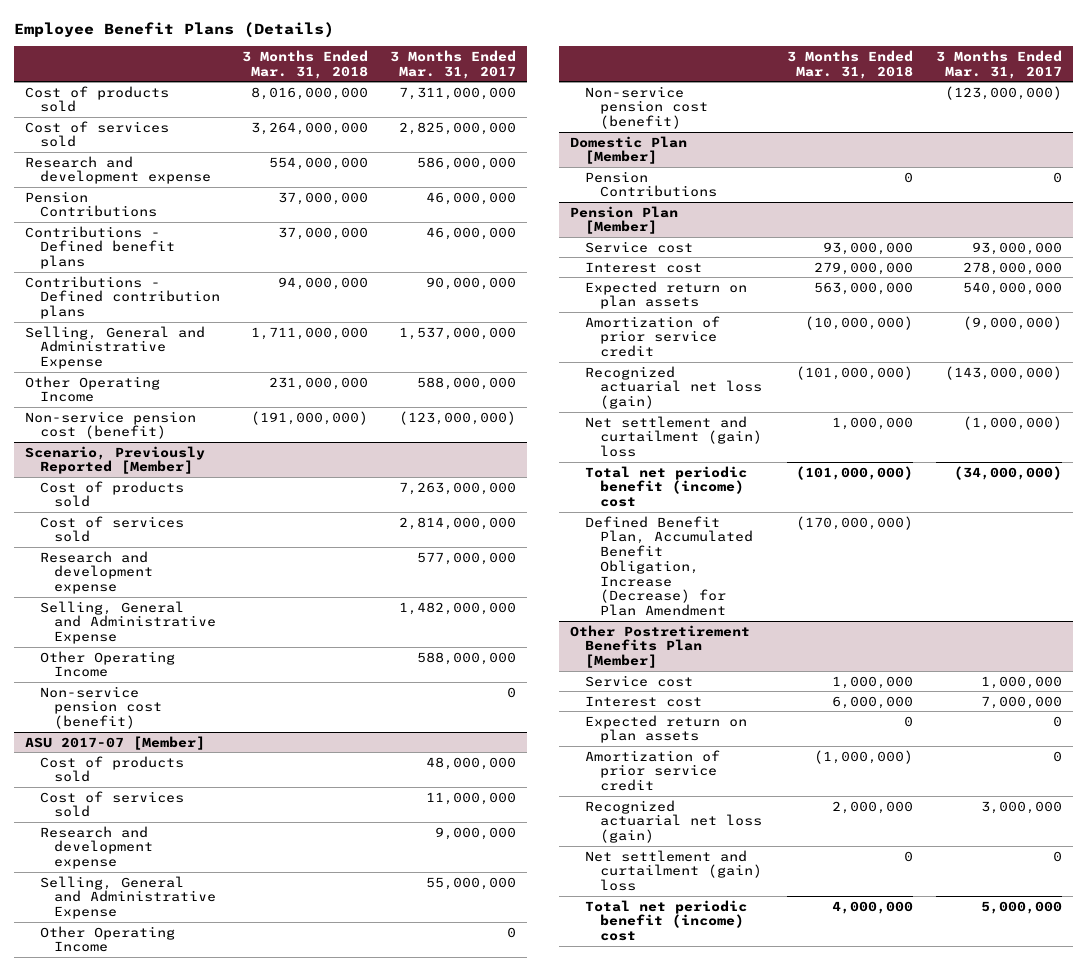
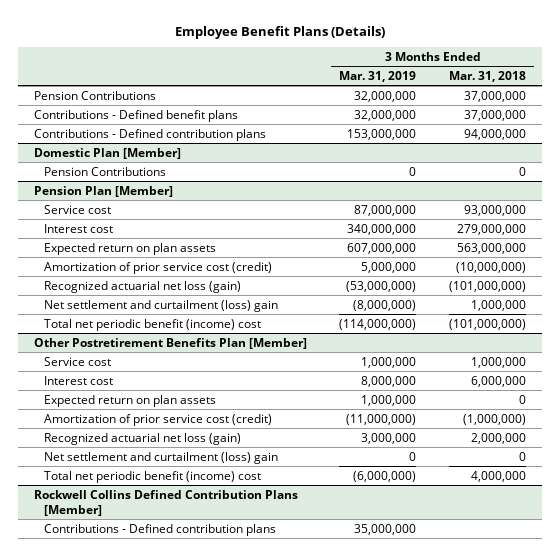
- | 3 Months Ended Mar. 31, 2018 | 3 Months Ended Mar. 31, 2017
+ | 3 Months Ended Mar. 31, 2019 | 3 Months Ended Mar. 31, 2018
- Cost of products sold | 8,016,000,000 | 7,311,000,000
- Cost of services sold | 3,264,000,000 | 2,825,000,000
- Research and development expense | 554,000,000 | 586,000,000
- Selling, General and Administrative Expense | 1,711,000,000 | 1,537,000,000
- Other Operating Income | 231,000,000 | 588,000,000
- Non-service pension cost (benefit) | (191,000,000) | (123,000,000)
- Scenario, Previously Reported [Member]
- Cost of products sold | | 7,263,000,000
- Cost of services sold | | 2,814,000,000
- Research and development expense | | 577,000,000
- Selling, General and Administrative Expense | | 1,482,000,000
- Other Operating Income | | 588,000,000
- Non-service pension cost (benefit) | | 0
- ASU 2017-07 [Member]
- Cost of products sold | | 48,000,000
- Cost of services sold | | 11,000,000
- Research and development expense | | 9,000,000
- Selling, General and Administrative Expense | | 55,000,000
- Other Operating Income | | 0
- Non-service pension cost (benefit) | | (123,000,000)
@ Pension Plan [Member]
- Amortization of prior service credit | (10,000,000) | (9,000,000)
+ Amortization of prior service cost (credit) | 5,000,000 | (10,000,000)
- Net settlement and curtailment (gain) loss | 1,000,000 | (1,000,000)
+ Net settlement and curtailment (loss) gain | (8,000,000) | 1,000,000
- Defined Benefit Plan, Accumulated Benefit Obligation, Increase (Decrease) for Plan Amendment | (170,000,000) |
@ Other Postretirement Benefits Plan [Member]
- Amortization of prior service credit | (1,000,000) | 0
+ Amortization of prior service cost (credit) | (11,000,000) | (1,000,000)
- Net settlement and curtailment (gain) loss | 0 | 0
+ Net settlement and curtailment (loss) gain | 0 | 0
+ Rockwell Collins Defined Contribution Plans [Member]
+ Contributions - Defined contribution plans | 35,000,000 |

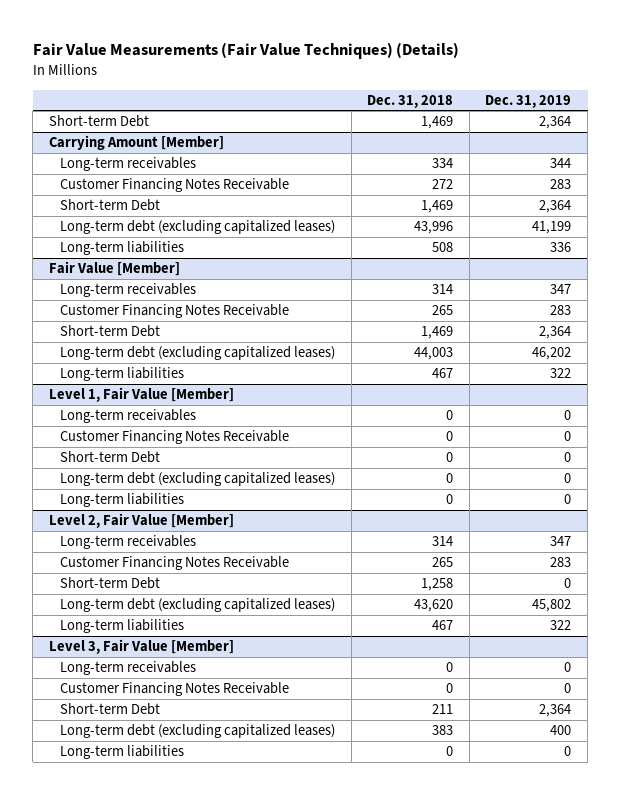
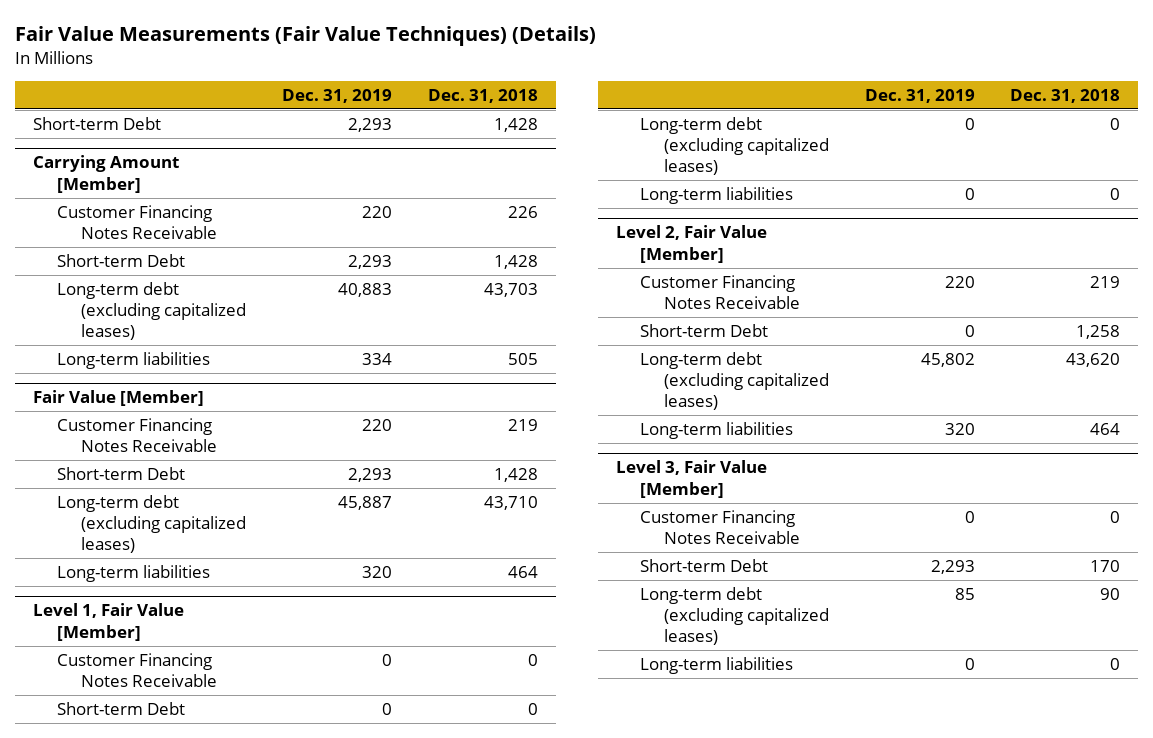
- | Dec. 31, 2018 | Dec. 31, 2019
+ | Dec. 31, 2019 | Dec. 31, 2018
- Short-term Debt | 1,469 | 2,364
+ Short-term Debt | 2,293 | 1,428
@ Carrying Amount [Member]
- Long-term receivables | 334 | 344
- Customer Financing Notes Receivable | 272 | 283
- Short-term Debt | 1,469 | 2,364
- Long-term debt (excluding capitalized leases) | 43,996 | 41,199
- Long-term liabilities | 508 | 336
+ Customer Financing Notes Receivable | 220 | 226
+ Short-term Debt | 2,293 | 1,428
+ Long-term debt (excluding capitalized leases) | 40,883 | 43,703
+ Long-term liabilities | 334 | 505
@ Fair Value [Member]
- Long-term receivables | 314 | 347
- Customer Financing Notes Receivable | 265 | 283
- Short-term Debt | 1,469 | 2,364
- Long-term debt (excluding capitalized leases) | 44,003 | 46,202
- Long-term liabilities | 467 | 322
+ Customer Financing Notes Receivable | 220 | 219
+ Short-term Debt | 2,293 | 1,428
+ Long-term debt (excluding capitalized leases) | 45,887 | 43,710
+ Long-term liabilities | 320 | 464
@ Level 1, Fair Value [Member]
- Long-term receivables | 0 | 0
@ Level 2, Fair Value [Member]
- Long-term receivables | 314 | 347
- Customer Financing Notes Receivable | 265 | 283
+ Customer Financing Notes Receivable | 220 | 219
- Long-term liabilities | 467 | 322
+ Long-term liabilities | 320 | 464
@ Level 3, Fair Value [Member]
- Long-term receivables | 0 | 0
- Short-term Debt | 211 | 2,364
- Long-term debt (excluding capitalized leases) | 383 | 400
+ Short-term Debt | 2,293 | 170
+ Long-term debt (excluding capitalized leases) | 85 | 90

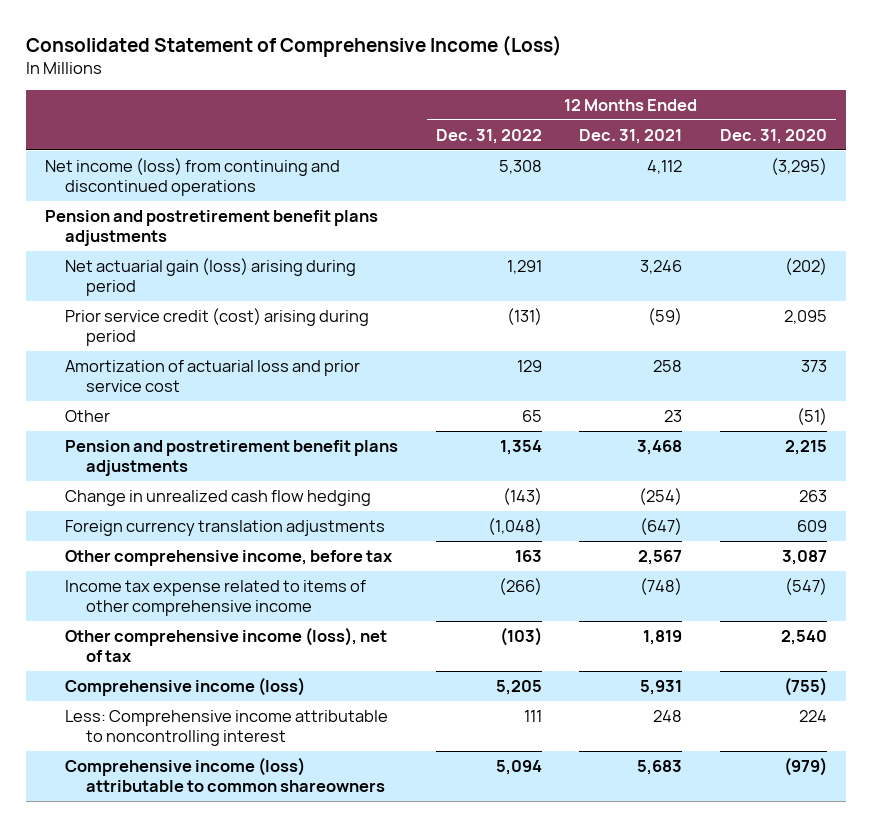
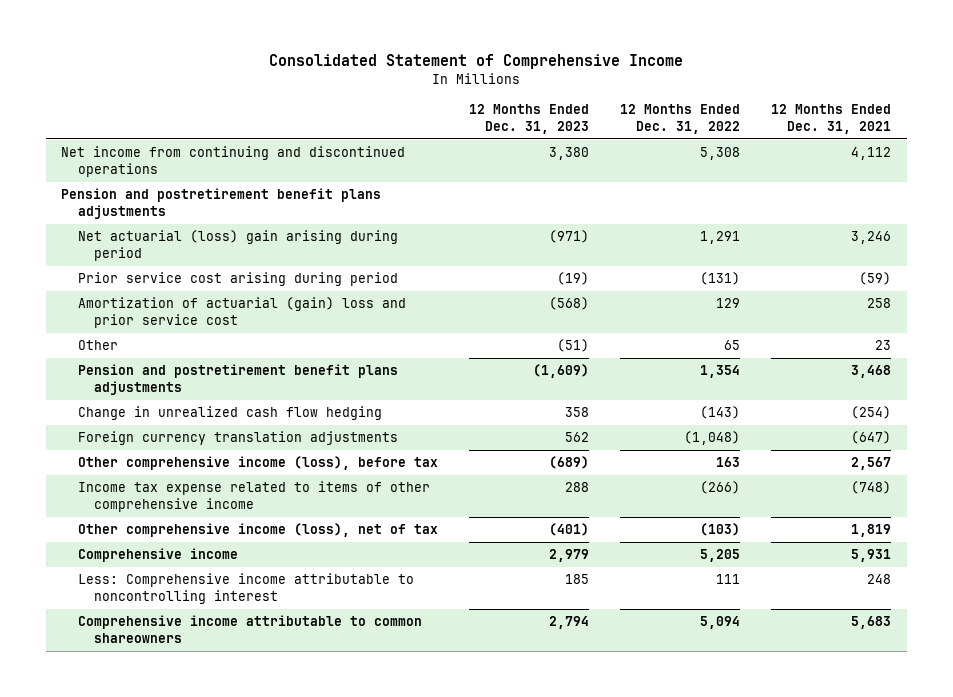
- Consolidated Statement of Comprehensive Income (Loss)
+ Consolidated Statement of Comprehensive Income
- | 12 Months Ended Dec. 31, 2022 | 12 Months Ended Dec. 31, 2021 | 12 Months Ended Dec. 31, 2020
+ | 12 Months Ended Dec. 31, 2023 | 12 Months Ended Dec. 31, 2022 | 12 Months Ended Dec. 31, 2021
- Net income (loss) from continuing and discontinued operations | 5,308 | 4,112 | (3,295)
+ Net income from continuing and discontinued operations | 3,380 | 5,308 | 4,112
- Net actuarial gain (loss) arising during period | 1,291 | 3,246 | (202)
- Prior service credit (cost) arising during period | (131) | (59) | 2,095
- Amortization of actuarial loss and prior service cost | 129 | 258 | 373
+ Net actuarial (loss) gain arising during period | (971) | 1,291 | 3,246
+ Prior service cost arising during period | (19) | (131) | (59)
+ Amortization of actuarial (gain) loss and prior service cost | (568) | 129 | 258
- Other comprehensive income, before tax | 163 | 2,567 | 3,087
+ Other comprehensive income (loss), before tax | (689) | 163 | 2,567
- Comprehensive income (loss) | 5,205 | 5,931 | (755)
+ Comprehensive income | 2,979 | 5,205 | 5,931
- Comprehensive income (loss) attributable to common shareowners | 5,094 | 5,683 | (979)
+ Comprehensive income attributable to common shareowners | 2,794 | 5,094 | 5,683

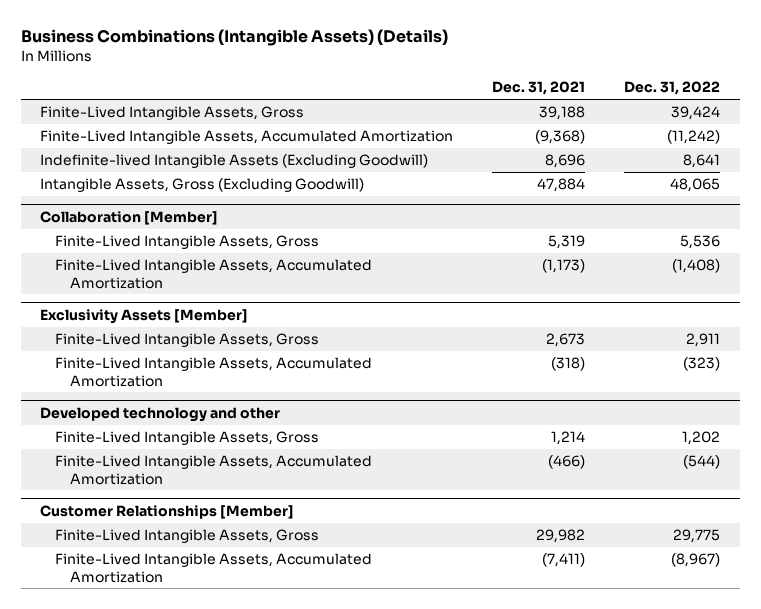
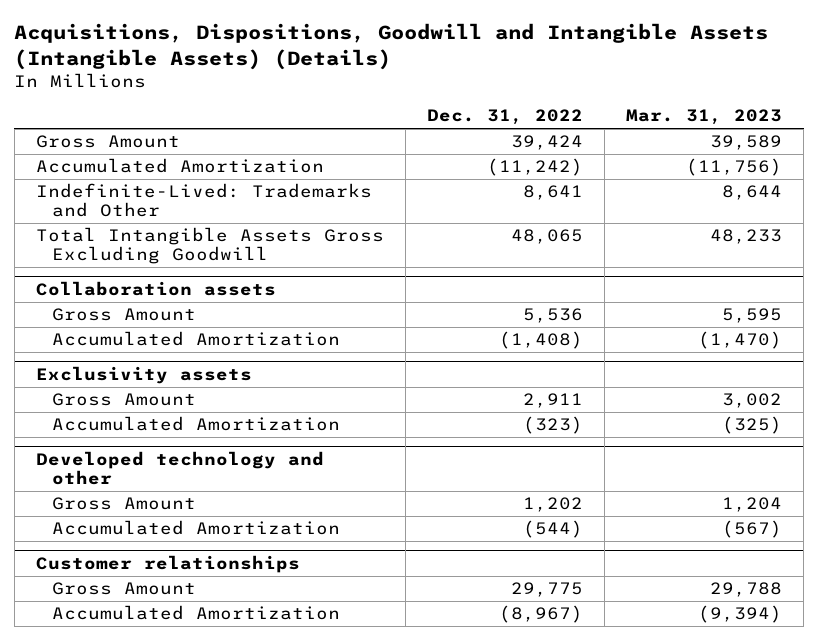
- Business Combinations (Intangible Assets) (Details)
+ Acquisitions, Dispositions, Goodwill and Intangible Assets (Intangible Assets) (Details)
- | Dec. 31, 2021 | Dec. 31, 2022
+ | Dec. 31, 2022 | Mar. 31, 2023
- Finite-Lived Intangible Assets, Gross | 39,188 | 39,424
- Finite-Lived Intangible Assets, Accumulated Amortization | (9,368) | (11,242)
- Indefinite-lived Intangible Assets (Excluding Goodwill) | 8,696 | 8,641
- Intangible Assets, Gross (Excluding Goodwill) | 47,884 | 48,065
- Collaboration [Member]
- Finite-Lived Intangible Assets, Gross | 5,319 | 5,536
- Finite-Lived Intangible Assets, Accumulated Amortization | (1,173) | (1,408)
- Exclusivity Assets [Member]
- Finite-Lived Intangible Assets, Gross | 2,673 | 2,911
- Finite-Lived Intangible Assets, Accumulated Amortization | (318) | (323)
+ Gross Amount | 39,424 | 39,589
+ Accumulated Amortization | (11,242) | (11,756)
+ Indefinite-Lived: Trademarks and Other | 8,641 | 8,644
+ Total Intangible Assets Gross Excluding Goodwill | 48,065 | 48,233
+ Collaboration assets
+ Gross Amount | 5,536 | 5,595
+ Accumulated Amortization | (1,408) | (1,470)
+ Exclusivity assets
+ Gross Amount | 2,911 | 3,002
+ Accumulated Amortization | (323) | (325)
@ Developed technology and other
- Finite-Lived Intangible Assets, Gross | 1,214 | 1,202
- Finite-Lived Intangible Assets, Accumulated Amortization | (466) | (544)
- Customer Relationships [Member]
- Finite-Lived Intangible Assets, Gross | 29,982 | 29,775
- Finite-Lived Intangible Assets, Accumulated Amortization | (7,411) | (8,967)
@ Developed technology and other
+ Gross Amount | 1,202 | 1,204
+ Accumulated Amortization | (544) | (567)
+ Customer relationships
+ Gross Amount | 29,775 | 29,788
+ Accumulated Amortization | (8,967) | (9,394)

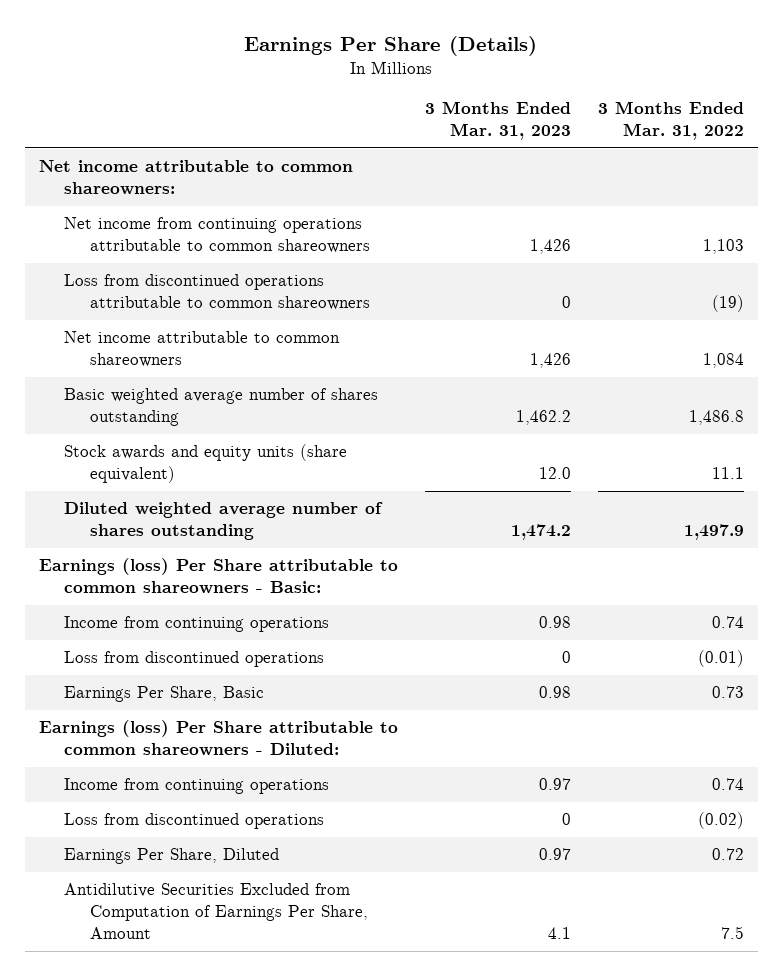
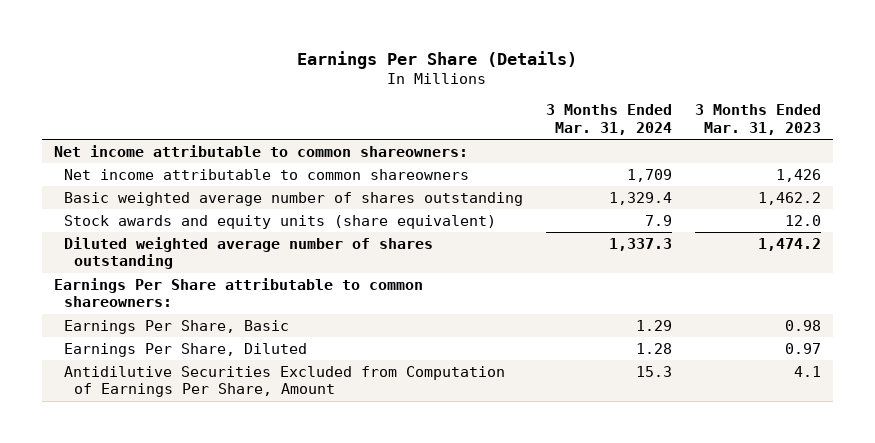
- | 3 Months Ended Mar. 31, 2023 | 3 Months Ended Mar. 31, 2022
+ | 3 Months Ended Mar. 31, 2024 | 3 Months Ended Mar. 31, 2023
- Net income from continuing operations attributable to common shareowners | 1,426 | 1,103
- Loss from discontinued operations attributable to common shareowners | 0 | (19)
- Earnings (loss) Per Share attributable to common shareowners - Basic:
- Income from continuing operations | 0.98 | 0.74
- Loss from discontinued operations | 0 | (0.01)
+ Earnings Per Share attributable to common shareowners:
- Earnings (loss) Per Share attributable to common shareowners - Diluted:
- Income from continuing operations | 0.97 | 0.74
- Loss from discontinued operations | 0 | (0.02)

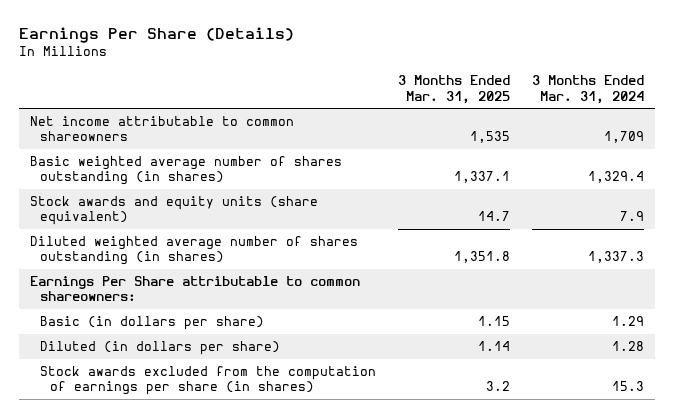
- | 3 Months Ended Mar. 31, 2024 | 3 Months Ended Mar. 31, 2023
+ | 3 Months Ended Mar. 31, 2025 | 3 Months Ended Mar. 31, 2024
- Net income attributable to common shareowners:
- Basic weighted average number of shares outstanding | 1,329.4 | 1,462.2
+ Basic weighted average number of shares outstanding (in shares) | 1,337.1 | 1,329.4
- Diluted weighted average number of shares outstanding | 1,337.3 | 1,474.2
+ Diluted weighted average number of shares outstanding (in shares) | 1,351.8 | 1,337.3
- Earnings Per Share, Basic | 1.29 | 0.98
- Earnings Per Share, Diluted | 1.28 | 0.97
- Antidilutive Securities Excluded from Computation of Earnings Per Share, Amount | 15.3 | 4.1
+ Basic (in dollars per share) | 1.15 | 1.29
+ Diluted (in dollars per share) | 1.14 | 1.28
+ Stock awards excluded from the computation of earnings per share (in shares) | 3.2 | 15.3

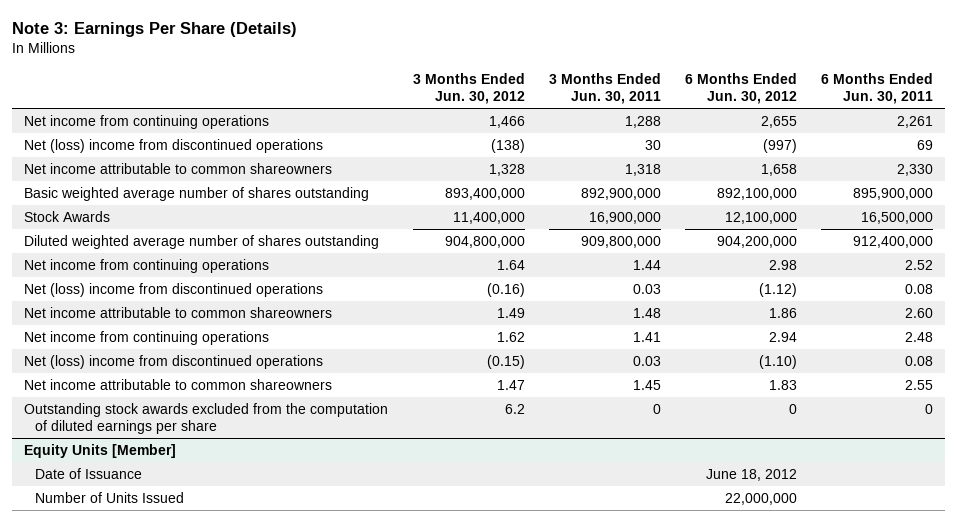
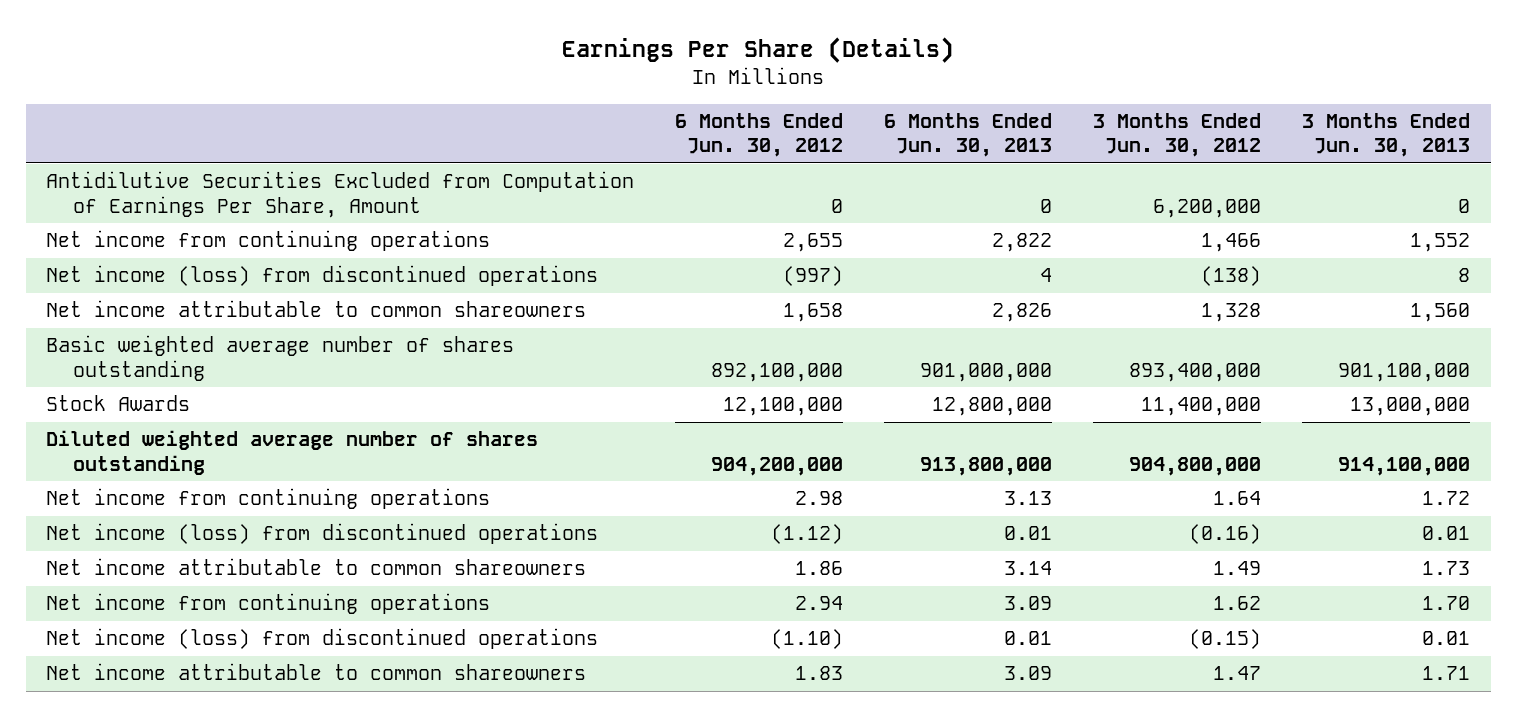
- Note 3: Earnings Per Share (Details)
+ Earnings Per Share (Details)
- | 3 Months Ended Jun. 30, 2012 | 3 Months Ended Jun. 30, 2011 | 6 Months Ended Jun. 30, 2012 | 6 Months Ended Jun. 30, 2011
+ | 6 Months Ended Jun. 30, 2012 | 6 Months Ended Jun. 30, 2013 | 3 Months Ended Jun. 30, 2012 | 3 Months Ended Jun. 30, 2013
+ Antidilutive Securities Excluded from Computation of Earnings Per Share, Amount | 0 | 0 | 6,200,000 | 0
- Net (loss) income from discontinued operations | (138) | 30 | (997) | 69
+ Net income (loss) from discontinued operations | (997) | 4 | (138) | 8
- Net (loss) income from discontinued operations | (0.16) | 0.03 | (1.12) | 0.08
+ Net income (loss) from discontinued operations | (1.12) | 0.01 | (0.16) | 0.01
- Net (loss) income from discontinued operations | (0.15) | 0.03 | (1.10) | 0.08
+ Net income (loss) from discontinued operations | (1.10) | 0.01 | (0.15) | 0.01
- Outstanding stock awards excluded from the computation of diluted earnings per share | 6.2 | 0 | 0 | 0
- Equity Units [Member]
- Date of Issuance | | | June 18, 2012 |
- Number of Units Issued | | | 22,000,000 |

